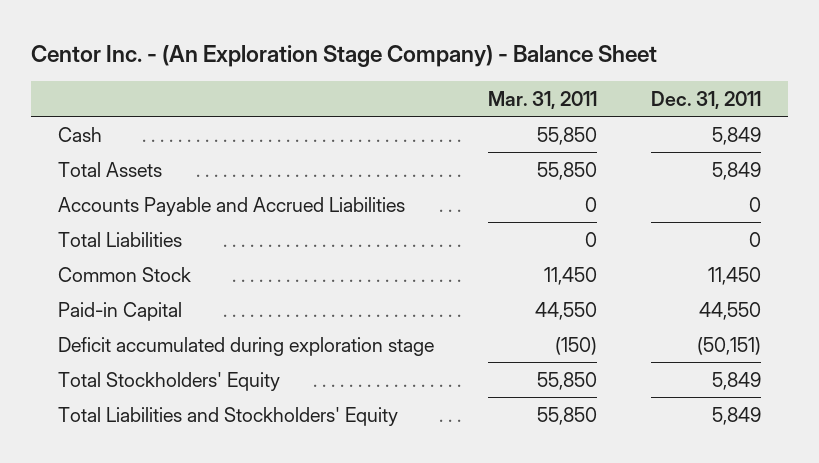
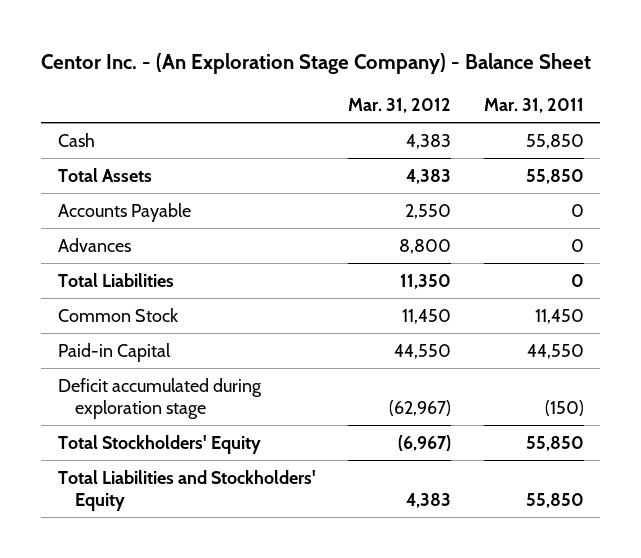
- | Mar. 31, 2011 | Dec. 31, 2011
+ | Mar. 31, 2012 | Mar. 31, 2011
- Accounts Payable and Accrued Liabilities | 0 | 0
+ Accounts Payable | 2,550 | 0
+ Advances | 8,800 | 0

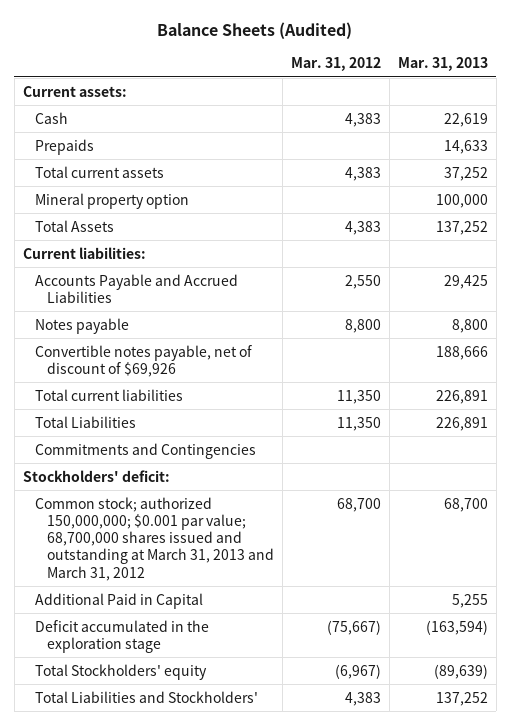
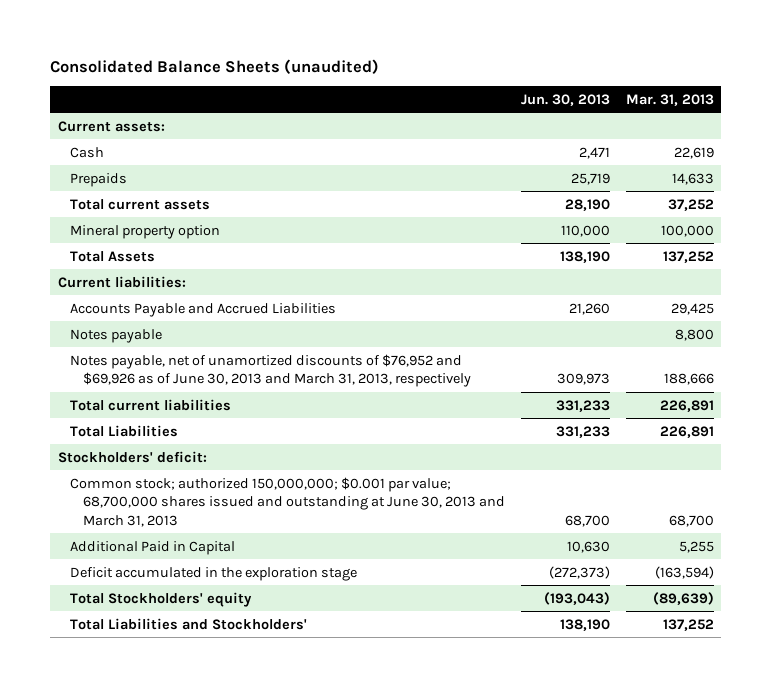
- Balance Sheets (Audited)
+ Consolidated Balance Sheets (unaudited)
- | Mar. 31, 2012 | Mar. 31, 2013
+ | Jun. 30, 2013 | Mar. 31, 2013
- Convertible notes payable, net of discount of $69,926 | | 188,666
+ Notes payable, net of unamortized discounts of $76,952 and $69,926 as of June 30, 2013 and March 31, 2013, respectively | 309,973 | 188,666
- Commitments and Contingencies
- Common stock; authorized 150,000,000; $0.001 par value; 68,700,000 shares issued and outstanding at March 31, 2013 and March 31, 2012 | 68,700 | 68,700
+ Common stock; authorized 150,000,000; $0.001 par value; 68,700,000 shares issued and outstanding at June 30, 2013 and March 31, 2013 | 68,700 | 68,700

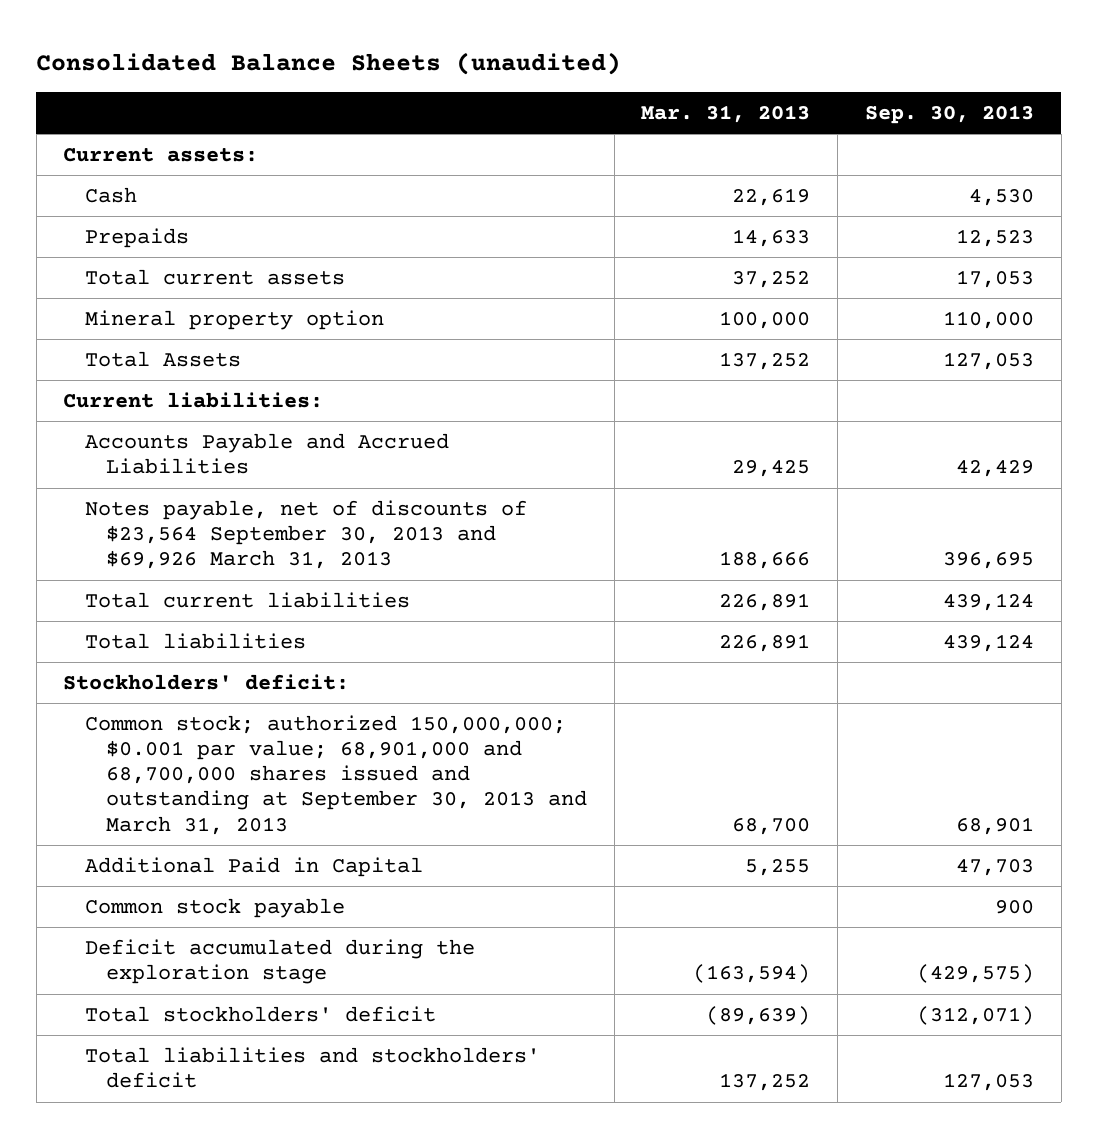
- | Jun. 30, 2013 | Mar. 31, 2013
+ | Mar. 31, 2013 | Sep. 30, 2013
- Notes payable | | 8,800
- Notes payable, net of unamortized discounts of $76,952 and $69,926 as of June 30, 2013 and March 31, 2013, respectively | 309,973 | 188,666
+ Notes payable, net of discounts of $23,564 September 30, 2013 and $69,926 March 31, 2013 | 188,666 | 396,695
- Total Liabilities | 331,233 | 226,891
+ Total liabilities | 226,891 | 439,124
- Common stock; authorized 150,000,000; $0.001 par value; 68,700,000 shares issued and outstanding at June 30, 2013 and March 31, 2013 | 68,700 | 68,700
+ Common stock; authorized 150,000,000; $0.001 par value; 68,901,000 and 68,700,000 shares issued and outstanding at September 30, 2013 and March 31, 2013 | 68,700 | 68,901
- Deficit accumulated in the exploration stage | (272,373) | (163,594)
- Total Stockholders' equity | (193,043) | (89,639)
- Total Liabilities and Stockholders' | 138,190 | 137,252
+ Common stock payable | | 900
+ Deficit accumulated during the exploration stage | (163,594) | (429,575)
+ Total stockholders' deficit | (89,639) | (312,071)
+ Total liabilities and stockholders' deficit | 137,252 | 127,053

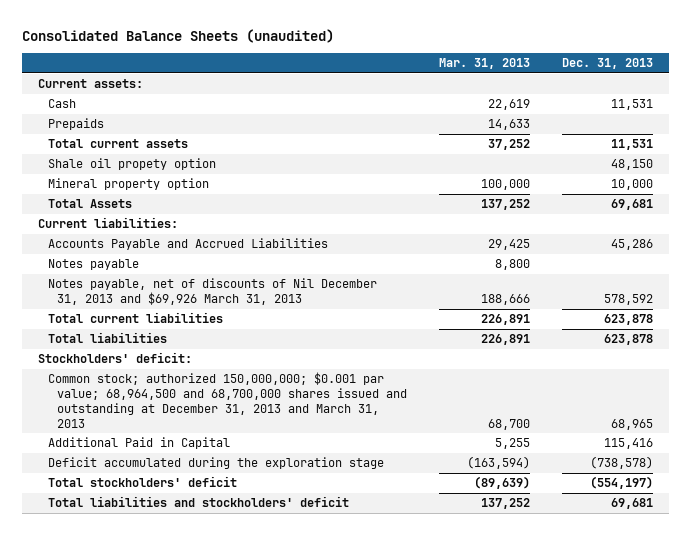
- | Mar. 31, 2013 | Sep. 30, 2013
+ | Mar. 31, 2013 | Dec. 31, 2013
+ Shale oil propety option | | 48,150
- Notes payable, net of discounts of $23,564 September 30, 2013 and $69,926 March 31, 2013 | 188,666 | 396,695
+ Notes payable | 8,800 |
+ Notes payable, net of discounts of Nil December 31, 2013 and $69,926 March 31, 2013 | 188,666 | 578,592
- Common stock; authorized 150,000,000; $0.001 par value; 68,901,000 and 68,700,000 shares issued and outstanding at September 30, 2013 and March 31, 2013 | 68,700 | 68,901
+ Common stock; authorized 150,000,000; $0.001 par value; 68,964,500 and 68,700,000 shares issued and outstanding at December 31, 2013 and March 31, 2013 | 68,700 | 68,965
- Common stock payable | | 900

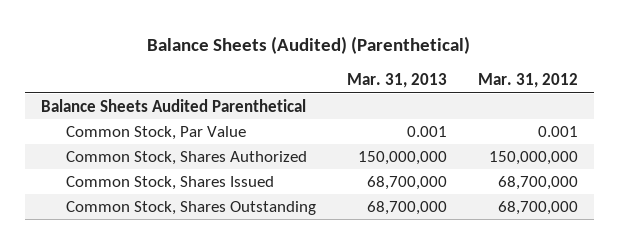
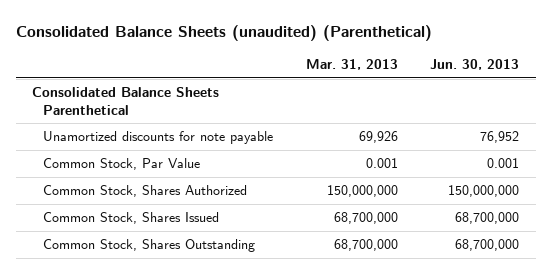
- Balance Sheets (Audited) (Parenthetical)
+ Consolidated Balance Sheets (unaudited) (Parenthetical)
- | Mar. 31, 2013 | Mar. 31, 2012
+ | Mar. 31, 2013 | Jun. 30, 2013
- Balance Sheets Audited Parenthetical
+ Consolidated Balance Sheets Parenthetical
+ Unamortized discounts for note payable | 69,926 | 76,952

